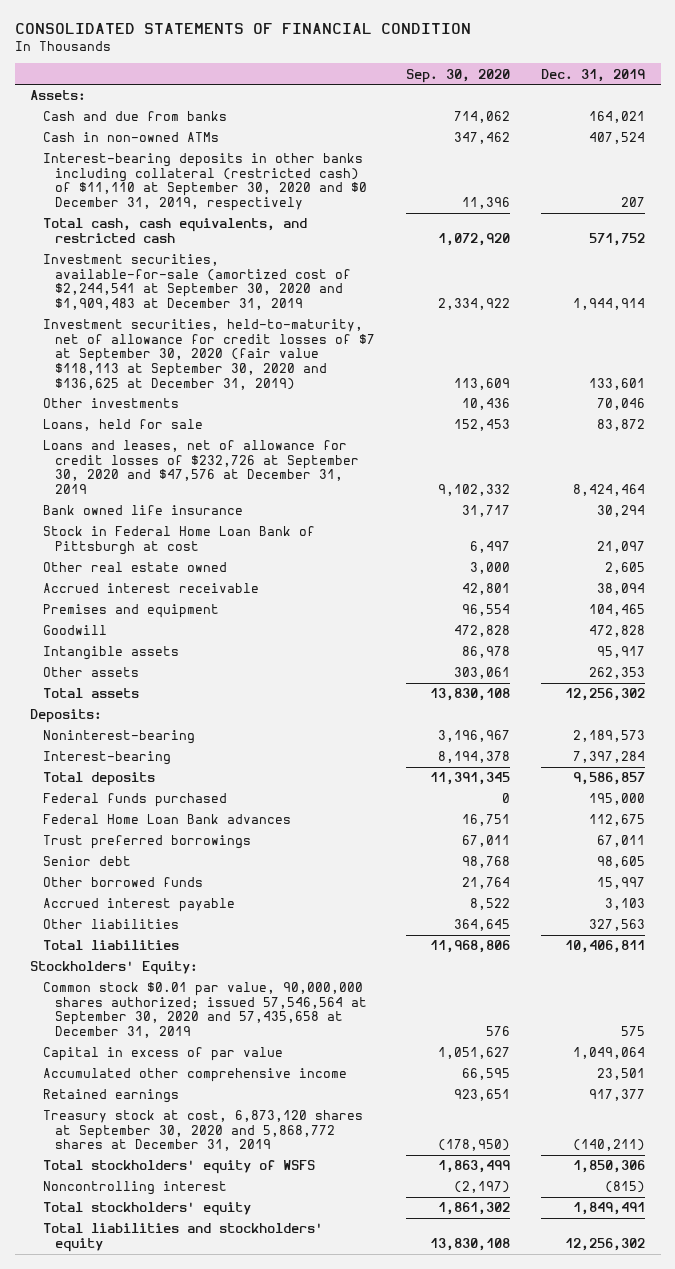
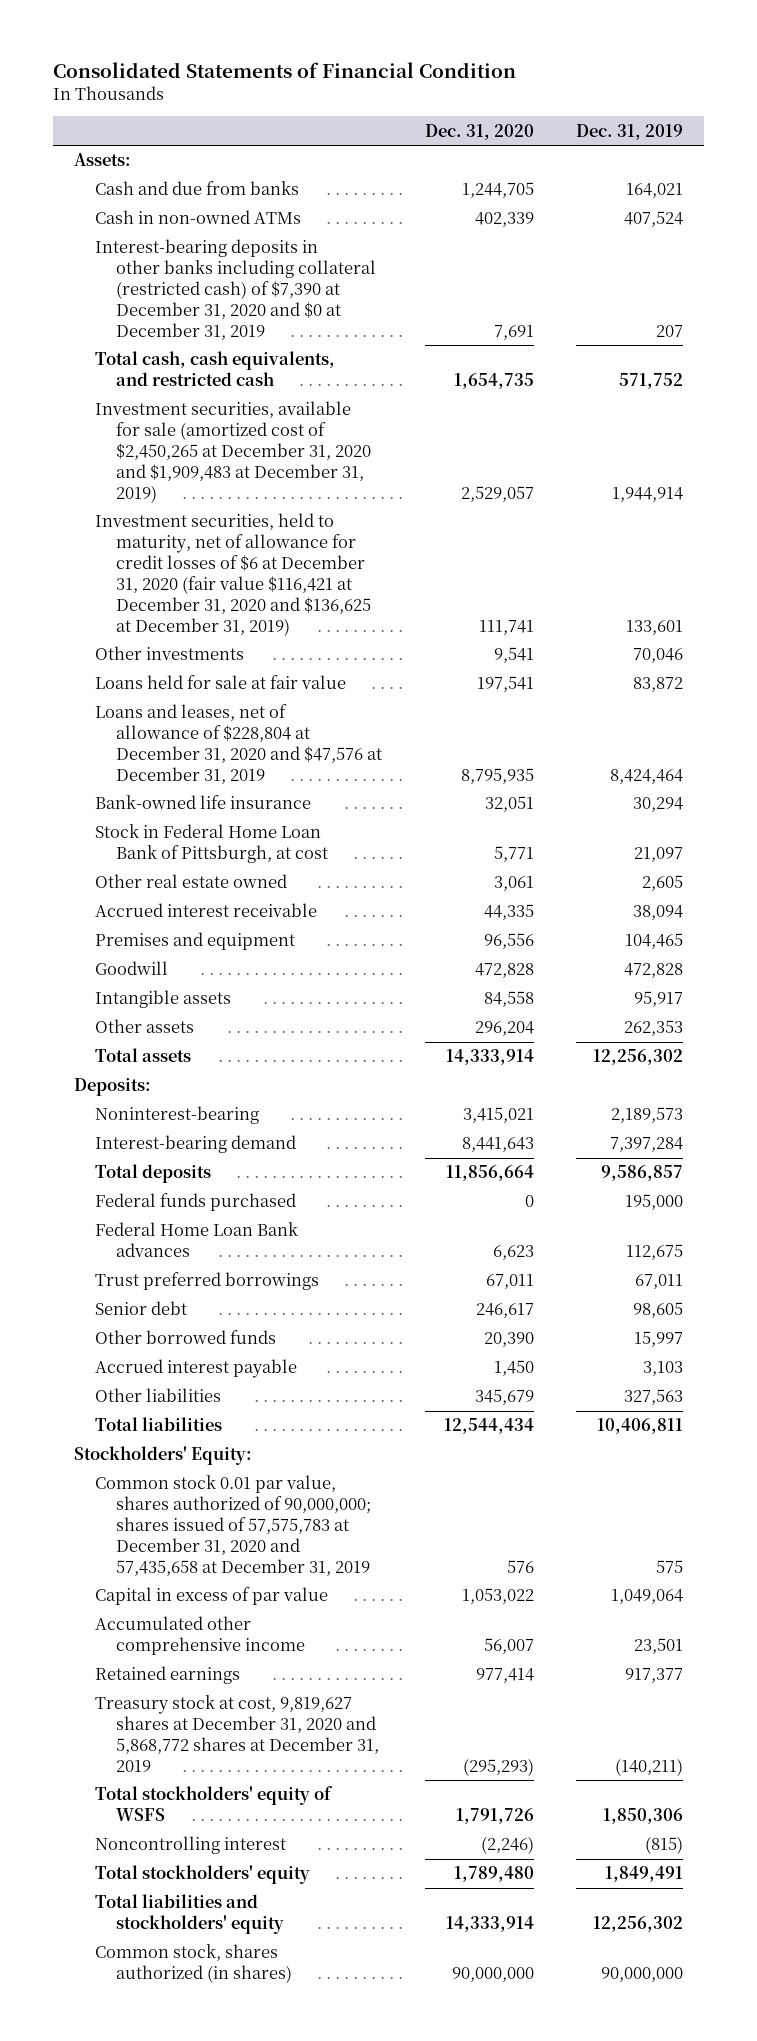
- CONSOLIDATED STATEMENTS OF FINANCIAL CONDITION
+ Consolidated Statements of Financial Condition
- | Sep. 30, 2020 | Dec. 31, 2019
+ | Dec. 31, 2020 | Dec. 31, 2019
- Interest-bearing deposits in other banks including collateral (restricted cash) of $11,110 at September 30, 2020 and $0 December 31, 2019, respectively | 11,396 | 207
+ Interest-bearing deposits in other banks including collateral (restricted cash) of $7,390 at December 31, 2020 and $0 at December 31, 2019 | 7,691 | 207
- Investment securities, available-for-sale (amortized cost of $2,244,541 at September 30, 2020 and $1,909,483 at December 31, 2019 | 2,334,922 | 1,944,914
- Investment securities, held-to-maturity, net of allowance for credit losses of $7 at September 30, 2020 (fair value $118,113 at September 30, 2020 and $136,625 at December 31, 2019) | 113,609 | 133,601
+ Investment securities, available for sale (amortized cost of $2,450,265 at December 31, 2020 and $1,909,483 at December 31, 2019) | 2,529,057 | 1,944,914
+ Investment securities, held to maturity, net of allowance for credit losses of $6 at December 31, 2020 (fair value $116,421 at December 31, 2020 and $136,625 at December 31, 2019) | 111,741 | 133,601
- Loans, held for sale | 152,453 | 83,872
- Loans and leases, net of allowance for credit losses of $232,726 at September 30, 2020 and $47,576 at December 31, 2019 | 9,102,332 | 8,424,464
- Bank owned life insurance | 31,717 | 30,294
- Stock in Federal Home Loan Bank of Pittsburgh at cost | 6,497 | 21,097
+ Loans held for sale at fair value | 197,541 | 83,872
+ Loans and leases, net of allowance of $228,804 at December 31, 2020 and $47,576 at December 31, 2019 | 8,795,935 | 8,424,464
+ Bank-owned life insurance | 32,051 | 30,294
+ Stock in Federal Home Loan Bank of Pittsburgh, at cost | 5,771 | 21,097
- Interest-bearing | 8,194,378 | 7,397,284
+ Interest-bearing demand | 8,441,643 | 7,397,284
- Common stock $0.01 par value, 90,000,000 shares authorized; issued 57,546,564 at September 30, 2020 and 57,435,658 at December 31, 2019 | 576 | 575
+ Common stock 0.01 par value, shares authorized of 90,000,000; shares issued of 57,575,783 at December 31, 2020 and 57,435,658 at December 31, 2019 | 576 | 575
- Treasury stock at cost, 6,873,120 shares at September 30, 2020 and 5,868,772 shares at December 31, 2019 | (178,950) | (140,211)
+ Treasury stock at cost, 9,819,627 shares at December 31, 2020 and 5,868,772 shares at December 31, 2019 | (295,293) | (140,211)
+ Common stock, shares authorized (in shares) | 90,000,000 | 90,000,000

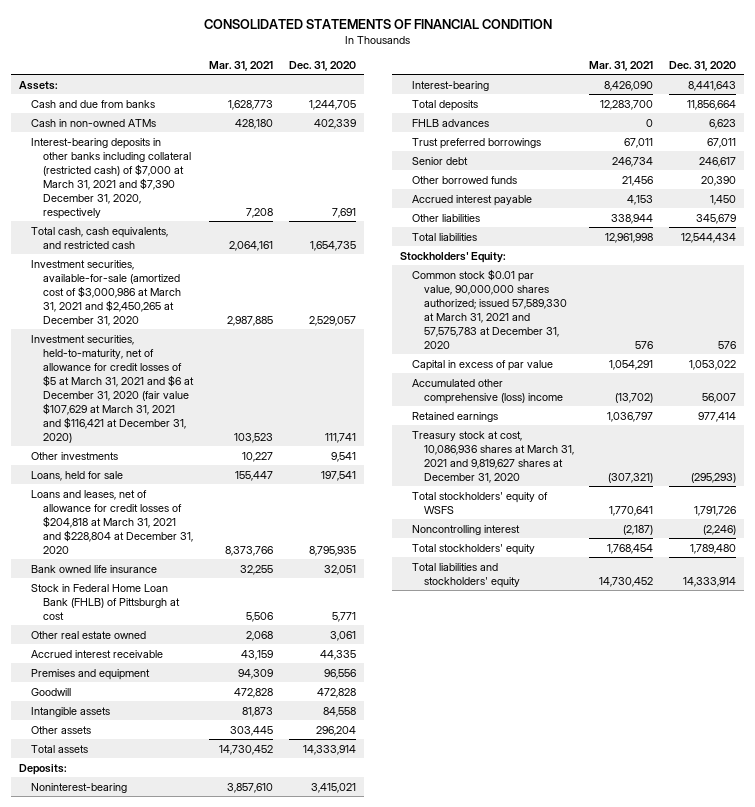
- Consolidated Statements of Financial Condition
+ CONSOLIDATED STATEMENTS OF FINANCIAL CONDITION
- | Dec. 31, 2020 | Dec. 31, 2019
+ | Mar. 31, 2021 | Dec. 31, 2020
- Interest-bearing deposits in other banks including collateral (restricted cash) of $7,390 at December 31, 2020 and $0 at December 31, 2019 | 7,691 | 207
+ Interest-bearing deposits in other banks including collateral (restricted cash) of $7,000 at March 31, 2021 and $7,390 December 31, 2020, respectively | 7,208 | 7,691
- Investment securities, available for sale (amortized cost of $2,450,265 at December 31, 2020 and $1,909,483 at December 31, 2019) | 2,529,057 | 1,944,914
- Investment securities, held to maturity, net of allowance for credit losses of $6 at December 31, 2020 (fair value $116,421 at December 31, 2020 and $136,625 at December 31, 2019) | 111,741 | 133,601
+ Investment securities, available-for-sale (amortized cost of $3,000,986 at March 31, 2021 and $2,450,265 at December 31, 2020 | 2,987,885 | 2,529,057
+ Investment securities, held-to-maturity, net of allowance for credit losses of $5 at March 31, 2021 and $6 at December 31, 2020 (fair value $107,629 at March 31, 2021 and $116,421 at December 31, 2020) | 103,523 | 111,741
- Loans held for sale at fair value | 197,541 | 83,872
- Loans and leases, net of allowance of $228,804 at December 31, 2020 and $47,576 at December 31, 2019 | 8,795,935 | 8,424,464
- Bank-owned life insurance | 32,051 | 30,294
- Stock in Federal Home Loan Bank of Pittsburgh, at cost | 5,771 | 21,097
+ Loans, held for sale | 155,447 | 197,541
+ Loans and leases, net of allowance for credit losses of $204,818 at March 31, 2021 and $228,804 at December 31, 2020 | 8,373,766 | 8,795,935
+ Bank owned life insurance | 32,255 | 32,051
+ Stock in Federal Home Loan Bank (FHLB) of Pittsburgh at cost | 5,506 | 5,771
- Interest-bearing demand | 8,441,643 | 7,397,284
+ Interest-bearing | 8,426,090 | 8,441,643
- Federal funds purchased | 0 | 195,000
- Federal Home Loan Bank advances | 6,623 | 112,675
+ FHLB advances | 0 | 6,623
- Common stock 0.01 par value, shares authorized of 90,000,000; shares issued of 57,575,783 at December 31, 2020 and 57,435,658 at December 31, 2019 | 576 | 575
+ Common stock $0.01 par value, 90,000,000 shares authorized; issued 57,589,330 at March 31, 2021 and 57,575,783 at December 31, 2020 | 576 | 576
- Accumulated other comprehensive income | 56,007 | 23,501
+ Accumulated other comprehensive (loss) income | (13,702) | 56,007
- Treasury stock at cost, 9,819,627 shares at December 31, 2020 and 5,868,772 shares at December 31, 2019 | (295,293) | (140,211)
+ Treasury stock at cost, 10,086,936 shares at March 31, 2021 and 9,819,627 shares at December 31, 2020 | (307,321) | (295,293)
- Common stock, shares authorized (in shares) | 90,000,000 | 90,000,000

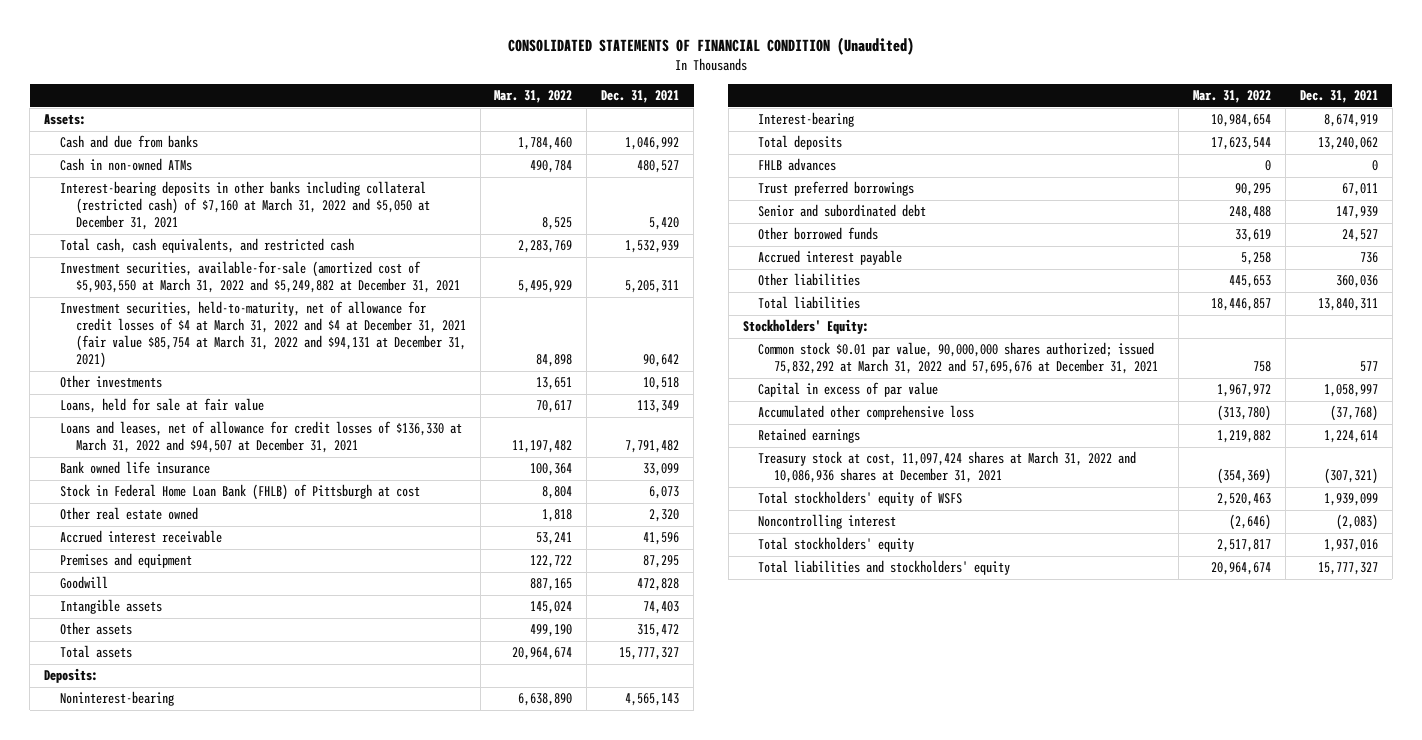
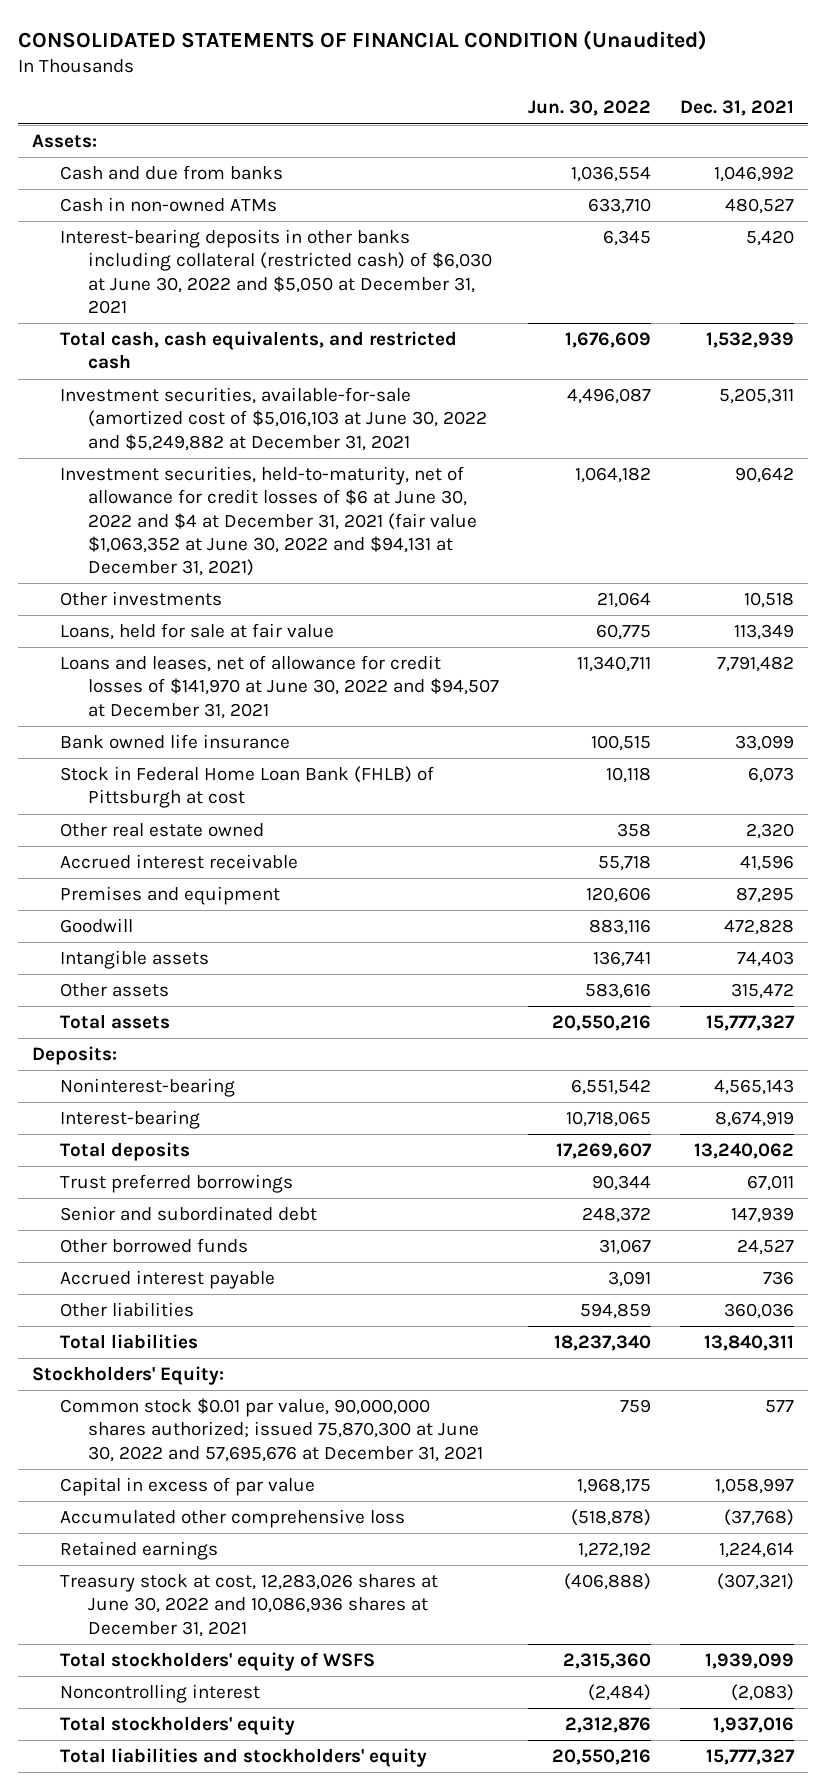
- | Mar. 31, 2022 | Dec. 31, 2021
+ | Jun. 30, 2022 | Dec. 31, 2021
- Interest-bearing deposits in other banks including collateral (restricted cash) of $7,160 at March 31, 2022 and $5,050 at December 31, 2021 | 8,525 | 5,420
+ Interest-bearing deposits in other banks including collateral (restricted cash) of $6,030 at June 30, 2022 and $5,050 at December 31, 2021 | 6,345 | 5,420
- Investment securities, available-for-sale (amortized cost of $5,903,550 at March 31, 2022 and $5,249,882 at December 31, 2021 | 5,495,929 | 5,205,311
- Investment securities, held-to-maturity, net of allowance for credit losses of $4 at March 31, 2022 and $4 at December 31, 2021 (fair value $85,754 at March 31, 2022 and $94,131 at December 31, 2021) | 84,898 | 90,642
+ Investment securities, available-for-sale (amortized cost of $5,016,103 at June 30, 2022 and $5,249,882 at December 31, 2021 | 4,496,087 | 5,205,311
+ Investment securities, held-to-maturity, net of allowance for credit losses of $6 at June 30, 2022 and $4 at December 31, 2021 (fair value $1,063,352 at June 30, 2022 and $94,131 at December 31, 2021) | 1,064,182 | 90,642
- Loans and leases, net of allowance for credit losses of $136,330 at March 31, 2022 and $94,507 at December 31, 2021 | 11,197,482 | 7,791,482
+ Loans and leases, net of allowance for credit losses of $141,970 at June 30, 2022 and $94,507 at December 31, 2021 | 11,340,711 | 7,791,482
- FHLB advances | 0 | 0
- Common stock $0.01 par value, 90,000,000 shares authorized; issued 75,832,292 at March 31, 2022 and 57,695,676 at December 31, 2021 | 758 | 577
+ Common stock $0.01 par value, 90,000,000 shares authorized; issued 75,870,300 at June 30, 2022 and 57,695,676 at December 31, 2021 | 759 | 577
- Treasury stock at cost, 11,097,424 shares at March 31, 2022 and 10,086,936 shares at December 31, 2021 | (354,369) | (307,321)
+ Treasury stock at cost, 12,283,026 shares at June 30, 2022 and 10,086,936 shares at December 31, 2021 | (406,888) | (307,321)

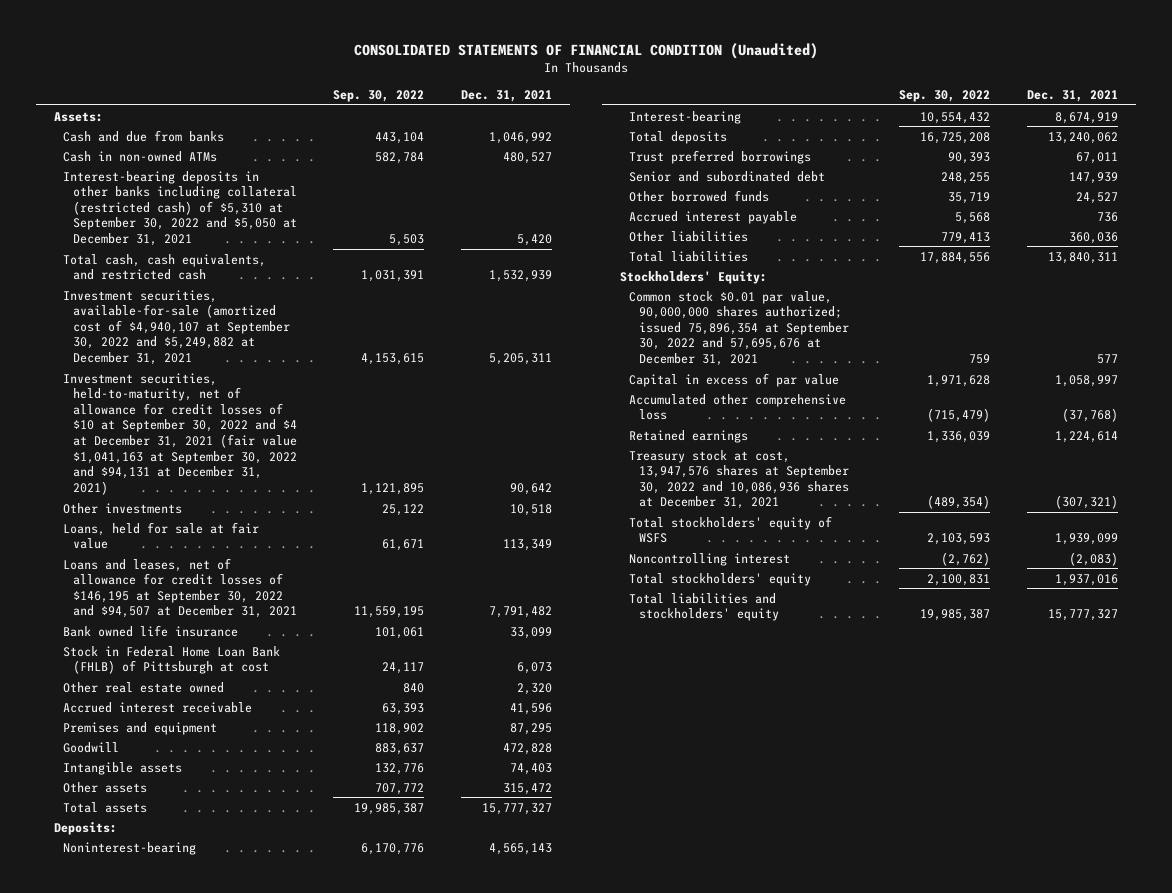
- | Jun. 30, 2022 | Dec. 31, 2021
+ | Sep. 30, 2022 | Dec. 31, 2021
- Interest-bearing deposits in other banks including collateral (restricted cash) of $6,030 at June 30, 2022 and $5,050 at December 31, 2021 | 6,345 | 5,420
+ Interest-bearing deposits in other banks including collateral (restricted cash) of $5,310 at September 30, 2022 and $5,050 at December 31, 2021 | 5,503 | 5,420
- Investment securities, available-for-sale (amortized cost of $5,016,103 at June 30, 2022 and $5,249,882 at December 31, 2021 | 4,496,087 | 5,205,311
- Investment securities, held-to-maturity, net of allowance for credit losses of $6 at June 30, 2022 and $4 at December 31, 2021 (fair value $1,063,352 at June 30, 2022 and $94,131 at December 31, 2021) | 1,064,182 | 90,642
+ Investment securities, available-for-sale (amortized cost of $4,940,107 at September 30, 2022 and $5,249,882 at December 31, 2021 | 4,153,615 | 5,205,311
+ Investment securities, held-to-maturity, net of allowance for credit losses of $10 at September 30, 2022 and $4 at December 31, 2021 (fair value $1,041,163 at September 30, 2022 and $94,131 at December 31, 2021) | 1,121,895 | 90,642
- Loans and leases, net of allowance for credit losses of $141,970 at June 30, 2022 and $94,507 at December 31, 2021 | 11,340,711 | 7,791,482
+ Loans and leases, net of allowance for credit losses of $146,195 at September 30, 2022 and $94,507 at December 31, 2021 | 11,559,195 | 7,791,482
- Common stock $0.01 par value, 90,000,000 shares authorized; issued 75,870,300 at June 30, 2022 and 57,695,676 at December 31, 2021 | 759 | 577
+ Common stock $0.01 par value, 90,000,000 shares authorized; issued 75,896,354 at September 30, 2022 and 57,695,676 at December 31, 2021 | 759 | 577
- Treasury stock at cost, 12,283,026 shares at June 30, 2022 and 10,086,936 shares at December 31, 2021 | (406,888) | (307,321)
+ Treasury stock at cost, 13,947,576 shares at September 30, 2022 and 10,086,936 shares at December 31, 2021 | (489,354) | (307,321)

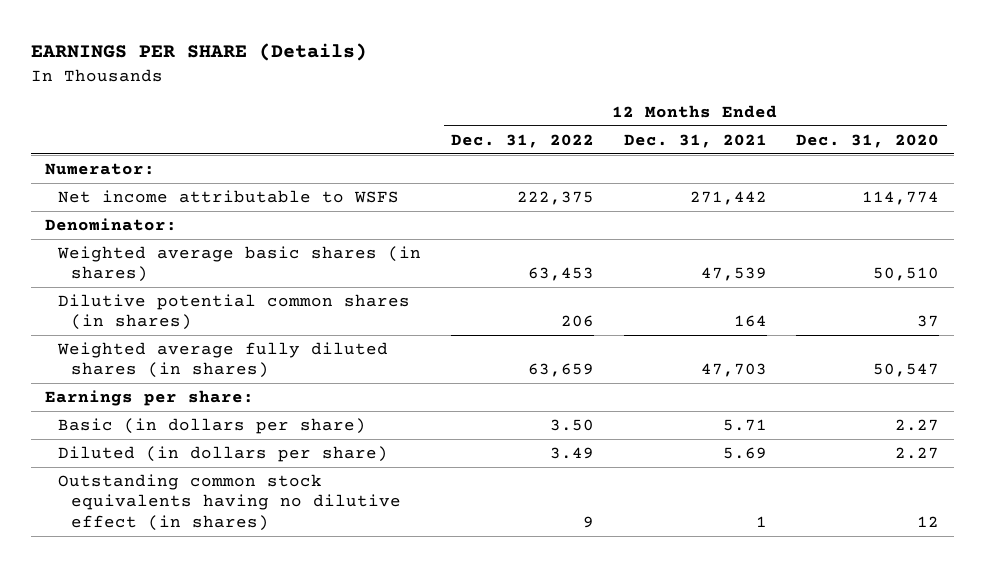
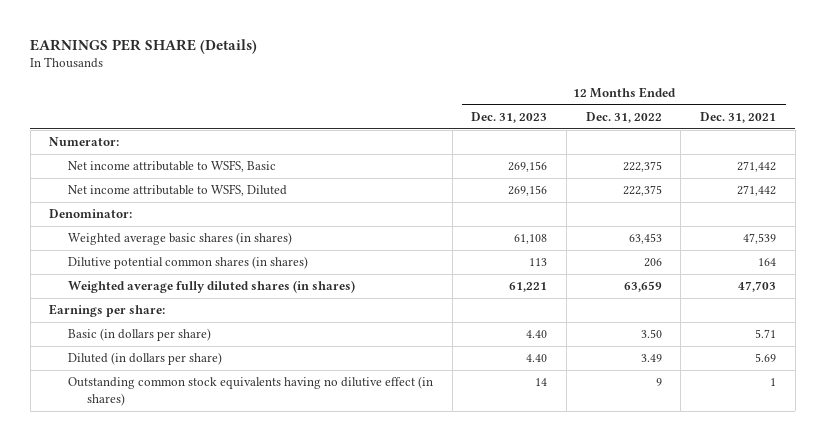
- | 12 Months Ended Dec. 31, 2022 | 12 Months Ended Dec. 31, 2021 | 12 Months Ended Dec. 31, 2020
+ | 12 Months Ended Dec. 31, 2023 | 12 Months Ended Dec. 31, 2022 | 12 Months Ended Dec. 31, 2021
- Net income attributable to WSFS | 222,375 | 271,442 | 114,774
+ Net income attributable to WSFS, Basic | 269,156 | 222,375 | 271,442
+ Net income attributable to WSFS, Diluted | 269,156 | 222,375 | 271,442

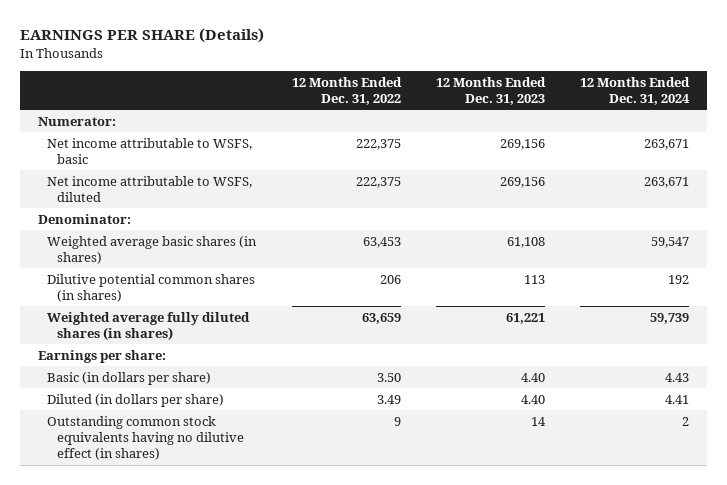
- | 12 Months Ended Dec. 31, 2023 | 12 Months Ended Dec. 31, 2022 | 12 Months Ended Dec. 31, 2021
+ | 12 Months Ended Dec. 31, 2022 | 12 Months Ended Dec. 31, 2023 | 12 Months Ended Dec. 31, 2024
- Net income attributable to WSFS, Basic | 269,156 | 222,375 | 271,442
- Net income attributable to WSFS, Diluted | 269,156 | 222,375 | 271,442
+ Net income attributable to WSFS, basic | 222,375 | 269,156 | 263,671
+ Net income attributable to WSFS, diluted | 222,375 | 269,156 | 263,671

